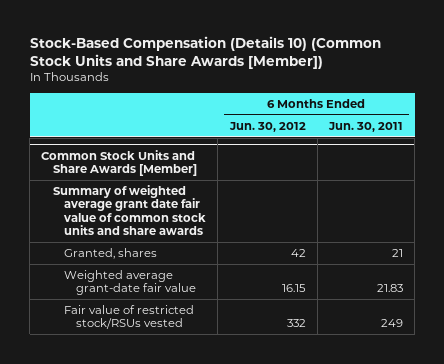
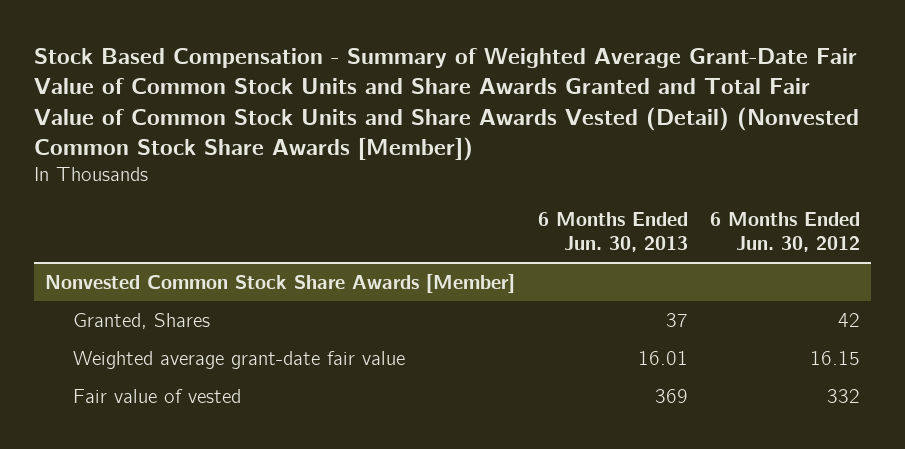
- Stock-Based Compensation (Details 10) (Common Stock Units and Share Awards [Member])
+ Stock Based Compensation - Summary of Weighted Average Grant-Date Fair Value of Common Stock Units and Share Awards Granted and Total Fair Value of Common Stock Units and Share Awards Vested (Detail) (Nonvested Common Stock Share Awards [Member])
- | 6 Months Ended Jun. 30, 2012 | 6 Months Ended Jun. 30, 2011
+ | 6 Months Ended Jun. 30, 2013 | 6 Months Ended Jun. 30, 2012
- Common Stock Units and Share Awards [Member]
- Summary of weighted average grant date fair value of common stock units and share awards
- Granted, shares | 42 | 21
+ Nonvested Common Stock Share Awards [Member]
+ Granted, Shares | 37 | 42
- Fair value of restricted stock/RSUs vested | 332 | 249
+ Fair value of vested | 369 | 332

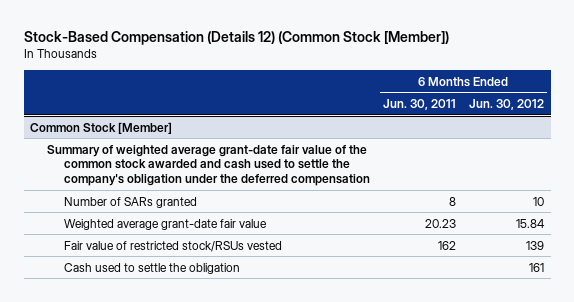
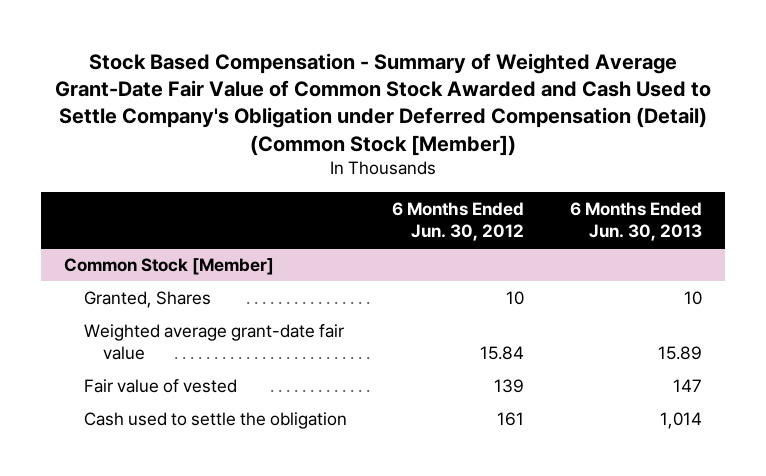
- Stock-Based Compensation (Details 12) (Common Stock [Member])
+ Stock Based Compensation - Summary of Weighted Average Grant-Date Fair Value of Common Stock Awarded and Cash Used to Settle Company's Obligation under Deferred Compensation (Detail) (Common Stock [Member])
- | 6 Months Ended Jun. 30, 2011 | 6 Months Ended Jun. 30, 2012
+ | 6 Months Ended Jun. 30, 2012 | 6 Months Ended Jun. 30, 2013
@ Common Stock [Member]
- Summary of weighted average grant-date fair value of the common stock awarded and cash used to settle the company's obligation under the deferred compensation
- Number of SARs granted | 8 | 10
+ Granted, Shares | 10 | 10
- Fair value of restricted stock/RSUs vested | 162 | 139
+ Fair value of vested | 139 | 147

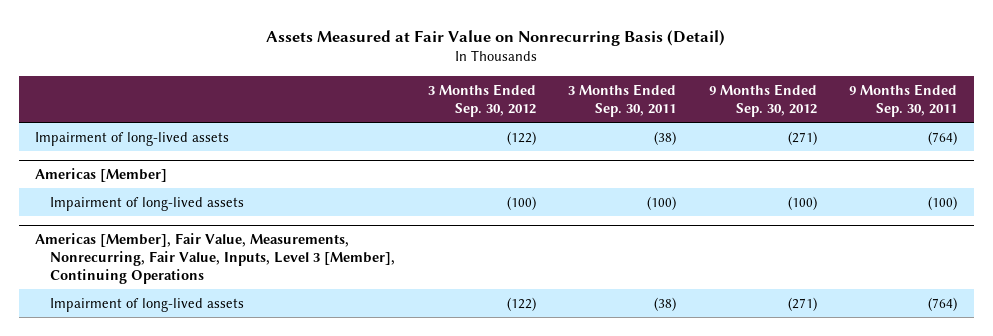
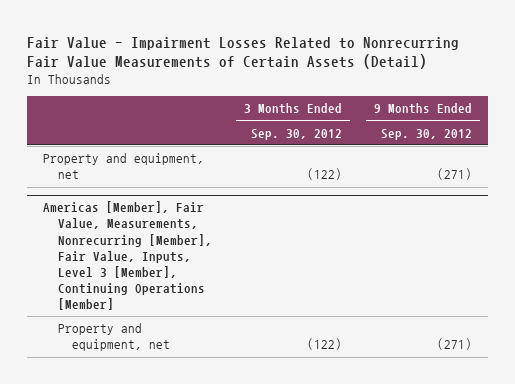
- Assets Measured at Fair Value on Nonrecurring Basis (Detail)
+ Fair Value - Impairment Losses Related to Nonrecurring Fair Value Measurements of Certain Assets (Detail)
- | 3 Months Ended Sep. 30, 2012 | 3 Months Ended Sep. 30, 2011 | 9 Months Ended Sep. 30, 2012 | 9 Months Ended Sep. 30, 2011
+ | 3 Months Ended Sep. 30, 2012 | 9 Months Ended Sep. 30, 2012
- Impairment of long-lived assets | (122) | (38) | (271) | (764)
- Americas [Member]
- Impairment of long-lived assets | (100) | (100) | (100) | (100)
- Americas [Member], Fair Value, Measurements, Nonrecurring, Fair Value, Inputs, Level 3 [Member], Continuing Operations
- Impairment of long-lived assets | (122) | (38) | (271) | (764)
+ Property and equipment, net | (122) | (271)
+ Americas [Member], Fair Value, Measurements, Nonrecurring [Member], Fair Value, Inputs, Level 3 [Member], Continuing Operations [Member]
+ Property and equipment, net | (122) | (271)

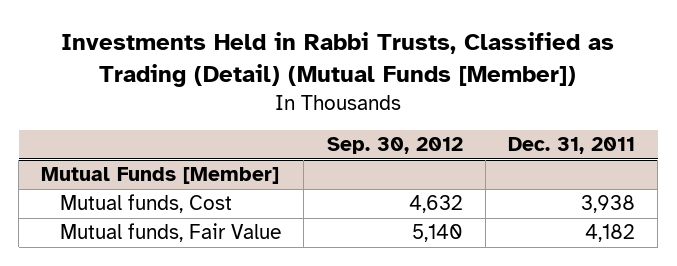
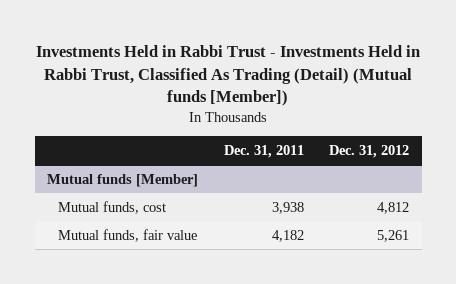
- Investments Held in Rabbi Trusts, Classified as Trading (Detail) (Mutual Funds [Member])
+ Investments Held in Rabbi Trust - Investments Held in Rabbi Trust, Classified As Trading (Detail) (Mutual funds [Member])
- | Sep. 30, 2012 | Dec. 31, 2011
+ | Dec. 31, 2011 | Dec. 31, 2012
- Mutual Funds [Member]
- Mutual funds, Cost | 4,632 | 3,938
- Mutual funds, Fair Value | 5,140 | 4,182
+ Mutual funds [Member]
+ Mutual funds, cost | 3,938 | 4,812
+ Mutual funds, fair value | 4,182 | 5,261

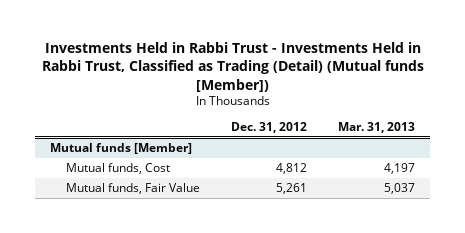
- Investments Held in Rabbi Trust - Investments Held in Rabbi Trust, Classified As Trading (Detail) (Mutual funds [Member])
+ Investments Held in Rabbi Trust - Investments Held in Rabbi Trust, Classified as Trading (Detail) (Mutual funds [Member])
- | Dec. 31, 2011 | Dec. 31, 2012
+ | Dec. 31, 2012 | Mar. 31, 2013
@ Mutual funds [Member]
- Mutual funds, cost | 3,938 | 4,812
- Mutual funds, fair value | 4,182 | 5,261
+ Mutual funds, Cost | 4,812 | 4,197
+ Mutual funds, Fair Value | 5,261 | 5,037

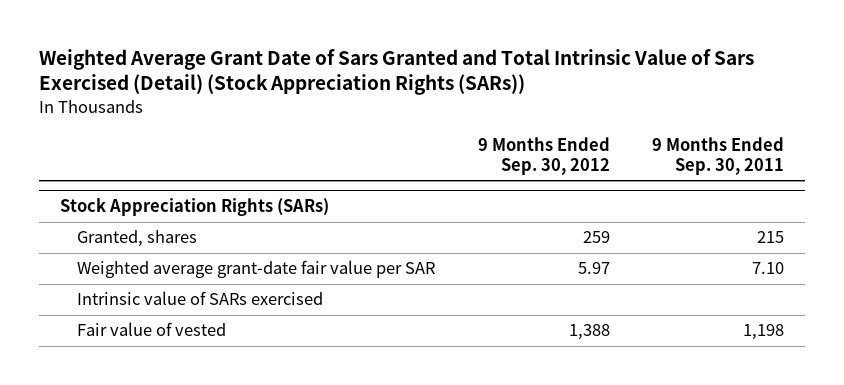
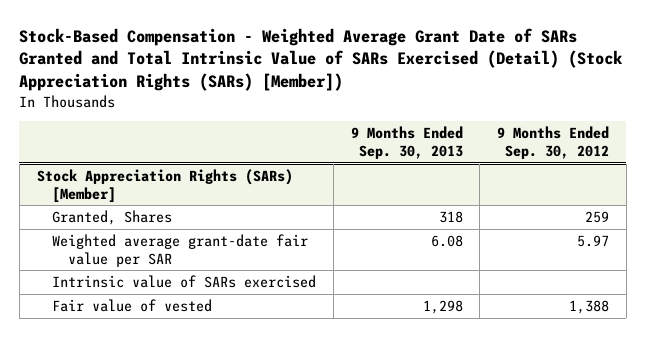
- Weighted Average Grant Date of Sars Granted and Total Intrinsic Value of Sars Exercised (Detail) (Stock Appreciation Rights (SARs))
+ Stock-Based Compensation - Weighted Average Grant Date of SARs Granted and Total Intrinsic Value of SARs Exercised (Detail) (Stock Appreciation Rights (SARs) [Member])
- | 9 Months Ended Sep. 30, 2012 | 9 Months Ended Sep. 30, 2011
+ | 9 Months Ended Sep. 30, 2013 | 9 Months Ended Sep. 30, 2012
- Stock Appreciation Rights (SARs)
- Granted, shares | 259 | 215
+ Stock Appreciation Rights (SARs) [Member]
+ Granted, Shares | 318 | 259

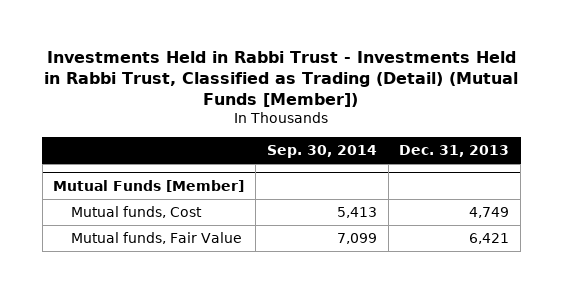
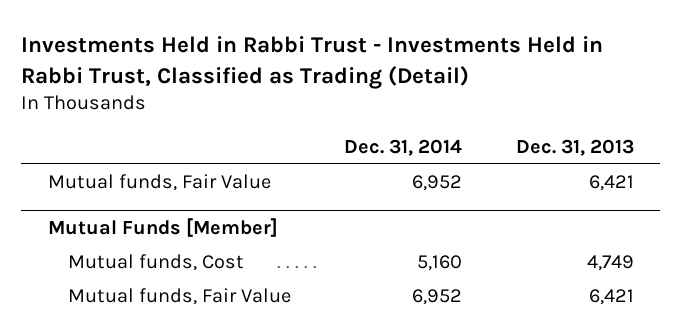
- Investments Held in Rabbi Trust - Investments Held in Rabbi Trust, Classified as Trading (Detail) (Mutual Funds [Member])
+ Investments Held in Rabbi Trust - Investments Held in Rabbi Trust, Classified as Trading (Detail)
- | Sep. 30, 2014 | Dec. 31, 2013
+ | Dec. 31, 2014 | Dec. 31, 2013
+ Mutual funds, Fair Value | 6,952 | 6,421

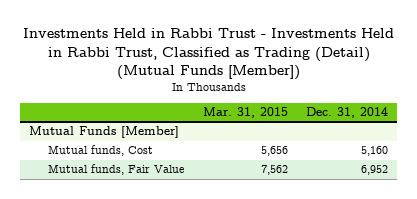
- Investments Held in Rabbi Trust - Investments Held in Rabbi Trust, Classified as Trading (Detail)
+ Investments Held in Rabbi Trust - Investments Held in Rabbi Trust, Classified as Trading (Detail) (Mutual Funds [Member])
- | Dec. 31, 2014 | Dec. 31, 2013
+ | Mar. 31, 2015 | Dec. 31, 2014
- Mutual funds, Fair Value | 6,952 | 6,421

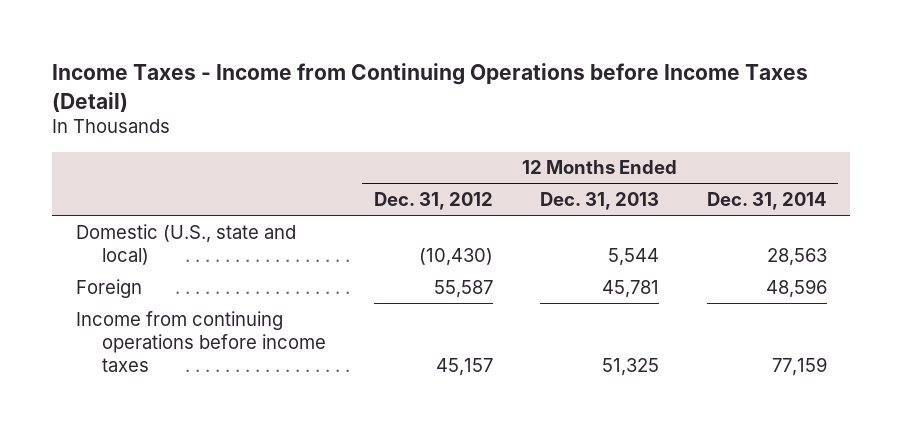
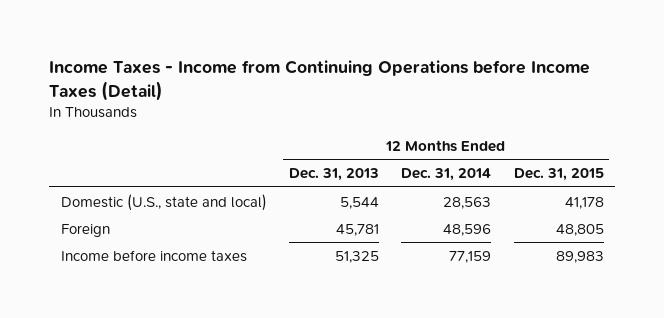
- | 12 Months Ended Dec. 31, 2012 | 12 Months Ended Dec. 31, 2013 | 12 Months Ended Dec. 31, 2014
+ | 12 Months Ended Dec. 31, 2013 | 12 Months Ended Dec. 31, 2014 | 12 Months Ended Dec. 31, 2015
- Income from continuing operations before income taxes | 45,157 | 51,325 | 77,159
+ Income before income taxes | 51,325 | 77,159 | 89,983

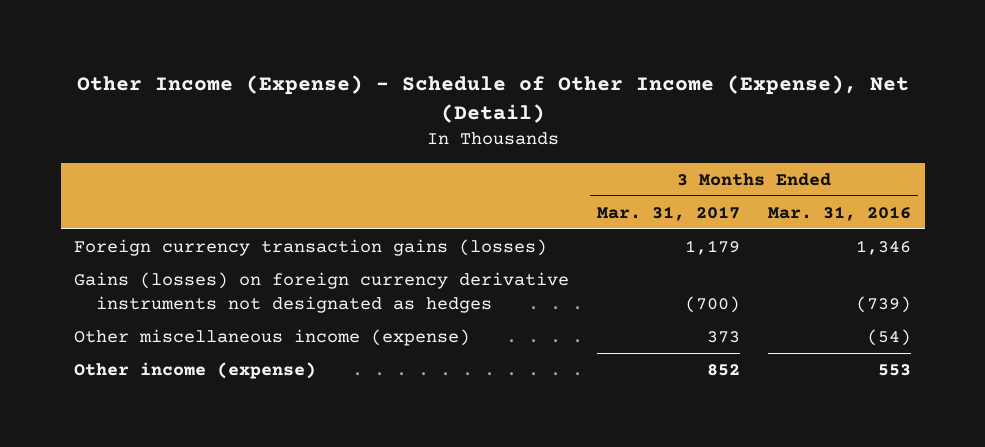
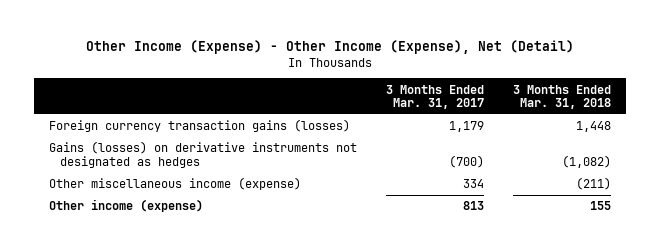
- Other Income (Expense) - Schedule of Other Income (Expense), Net (Detail)
+ Other Income (Expense) - Other Income (Expense), Net (Detail)
- | 3 Months Ended Mar. 31, 2017 | 3 Months Ended Mar. 31, 2016
+ | 3 Months Ended Mar. 31, 2017 | 3 Months Ended Mar. 31, 2018
- Gains (losses) on foreign currency derivative instruments not designated as hedges | (700) | (739)
- Other miscellaneous income (expense) | 373 | (54)
- Other income (expense) | 852 | 553
+ Gains (losses) on derivative instruments not designated as hedges | (700) | (1,082)
+ Other miscellaneous income (expense) | 334 | (211)
+ Other income (expense) | 813 | 155

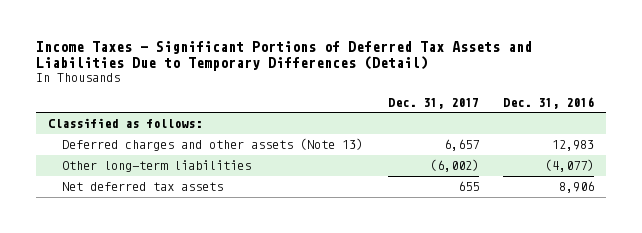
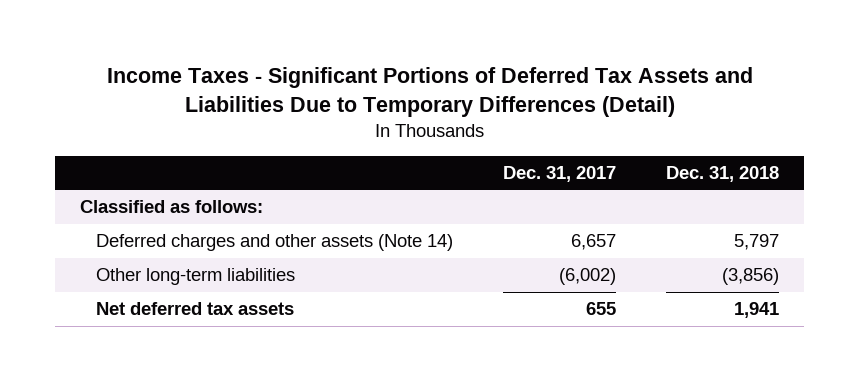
- | Dec. 31, 2017 | Dec. 31, 2016
+ | Dec. 31, 2017 | Dec. 31, 2018
- Deferred charges and other assets (Note 13) | 6,657 | 12,983
+ Deferred charges and other assets (Note 14) | 6,657 | 5,797

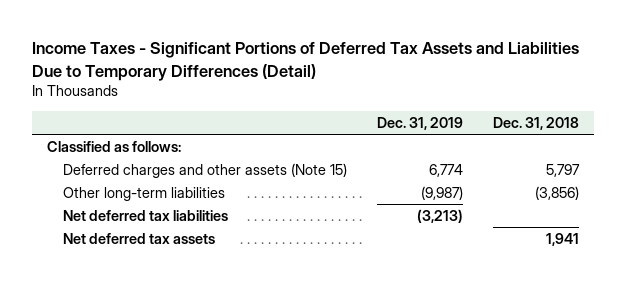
- | Dec. 31, 2017 | Dec. 31, 2018
+ | Dec. 31, 2019 | Dec. 31, 2018
- Deferred charges and other assets (Note 14) | 6,657 | 5,797
+ Deferred charges and other assets (Note 15) | 6,774 | 5,797
+ Net deferred tax liabilities | (3,213) |

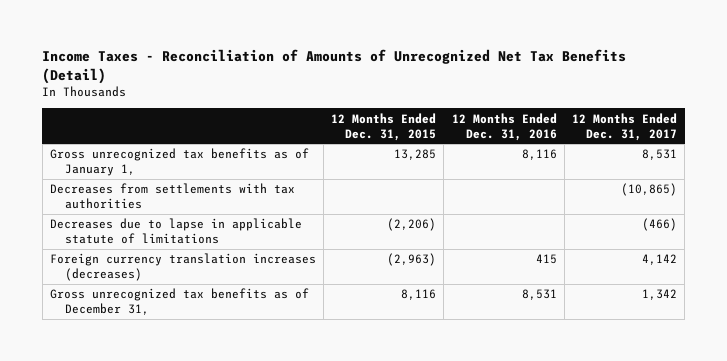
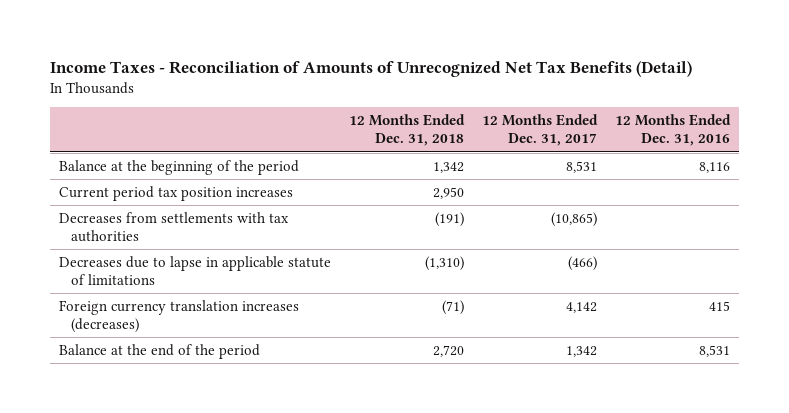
- | 12 Months Ended Dec. 31, 2015 | 12 Months Ended Dec. 31, 2016 | 12 Months Ended Dec. 31, 2017
+ | 12 Months Ended Dec. 31, 2018 | 12 Months Ended Dec. 31, 2017 | 12 Months Ended Dec. 31, 2016
- Gross unrecognized tax benefits as of January 1, | 13,285 | 8,116 | 8,531
+ Balance at the beginning of the period | 1,342 | 8,531 | 8,116
+ Current period tax position increases | 2,950 | |
- Gross unrecognized tax benefits as of December 31, | 8,116 | 8,531 | 1,342
+ Balance at the end of the period | 2,720 | 1,342 | 8,531

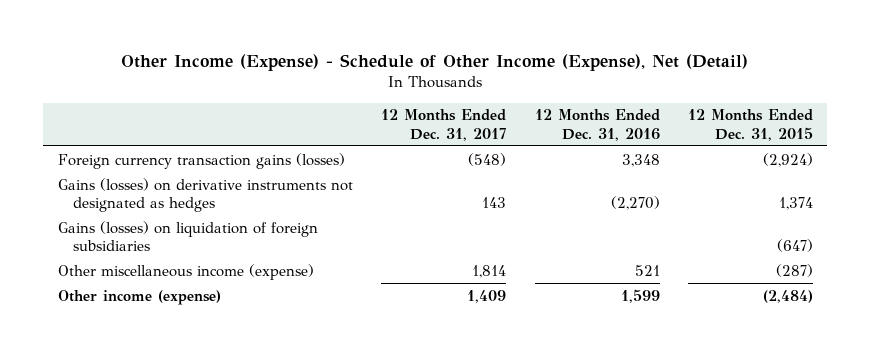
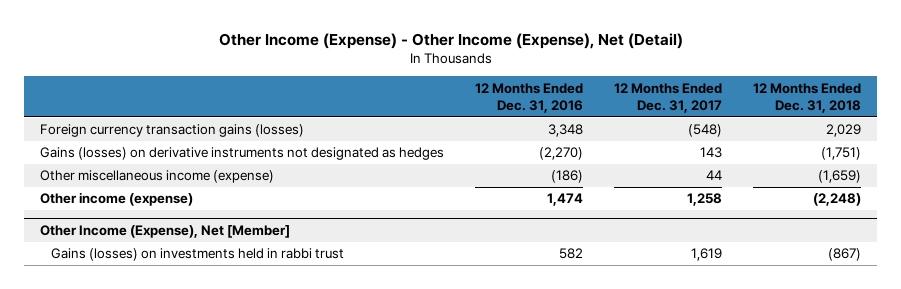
- Other Income (Expense) - Schedule of Other Income (Expense), Net (Detail)
+ Other Income (Expense) - Other Income (Expense), Net (Detail)
- | 12 Months Ended Dec. 31, 2017 | 12 Months Ended Dec. 31, 2016 | 12 Months Ended Dec. 31, 2015
+ | 12 Months Ended Dec. 31, 2016 | 12 Months Ended Dec. 31, 2017 | 12 Months Ended Dec. 31, 2018
- Gains (losses) on liquidation of foreign subsidiaries | | | (647)
- Other miscellaneous income (expense) | 1,814 | 521 | (287)
- Other income (expense) | 1,409 | 1,599 | (2,484)
+ Other miscellaneous income (expense) | (186) | 44 | (1,659)
+ Other income (expense) | 1,474 | 1,258 | (2,248)
+ Other Income (Expense), Net [Member]
+ Gains (losses) on investments held in rabbi trust | 582 | 1,619 | (867)

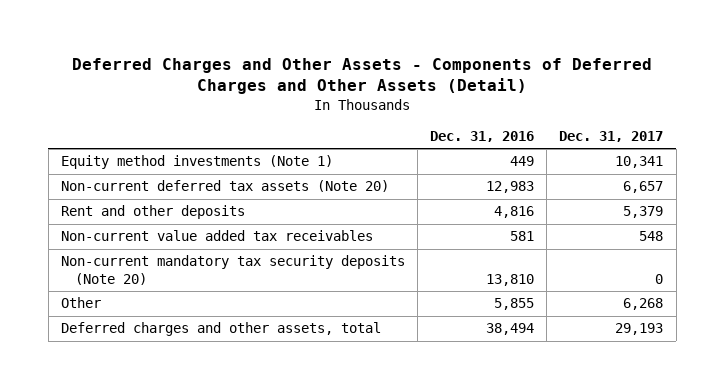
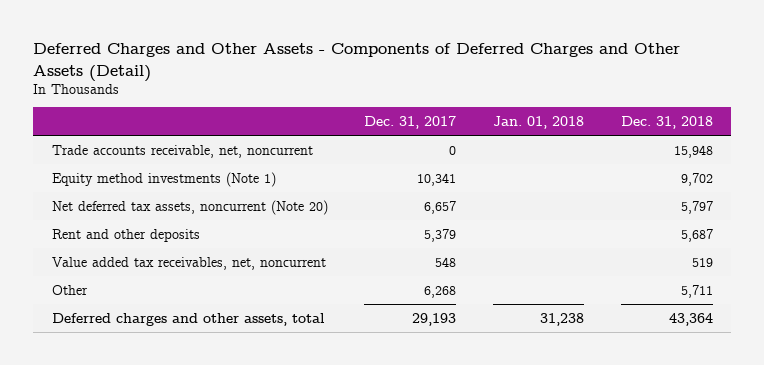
- | Dec. 31, 2016 | Dec. 31, 2017
+ | Dec. 31, 2017 | Jan. 01, 2018 | Dec. 31, 2018
+ Trade accounts receivable, net, noncurrent | 0 | | 15,948
- Non-current deferred tax assets (Note 20) | 12,983 | 6,657
+ Net deferred tax assets, noncurrent (Note 20) | 6,657 | | 5,797
- Non-current value added tax receivables | 581 | 548
- Non-current mandatory tax security deposits (Note 20) | 13,810 | 0
+ Value added tax receivables, net, noncurrent | 548 | | 519

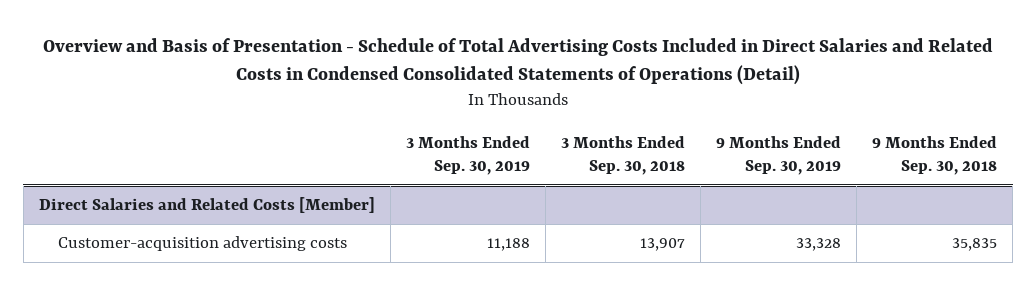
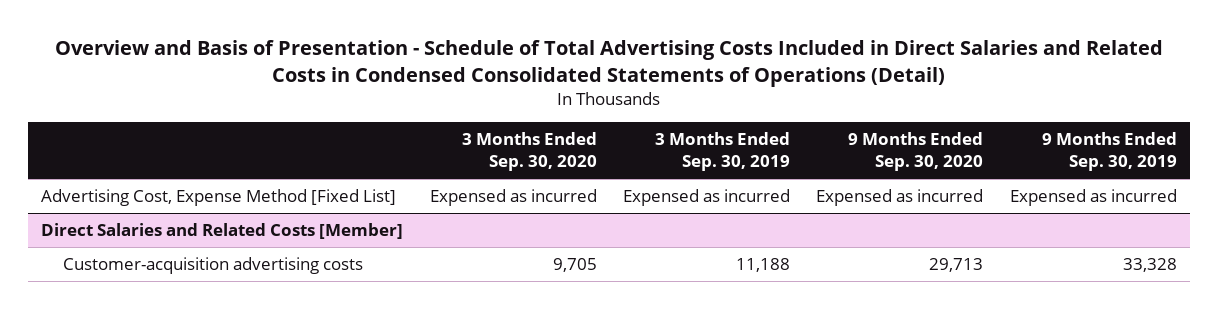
- | 3 Months Ended Sep. 30, 2019 | 3 Months Ended Sep. 30, 2018 | 9 Months Ended Sep. 30, 2019 | 9 Months Ended Sep. 30, 2018
+ | 3 Months Ended Sep. 30, 2020 | 3 Months Ended Sep. 30, 2019 | 9 Months Ended Sep. 30, 2020 | 9 Months Ended Sep. 30, 2019
+ Advertising Cost, Expense Method [Fixed List] | Expensed as incurred | Expensed as incurred | Expensed as incurred | Expensed as incurred

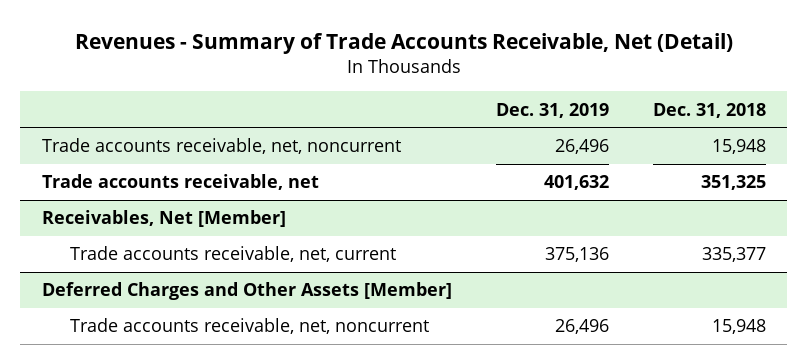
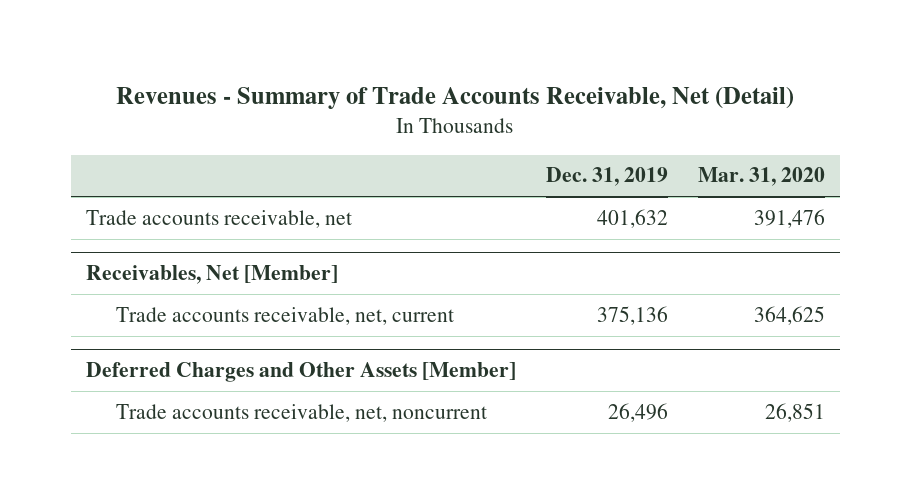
- | Dec. 31, 2019 | Dec. 31, 2018
+ | Dec. 31, 2019 | Mar. 31, 2020
- Trade accounts receivable, net, noncurrent | 26,496 | 15,948

